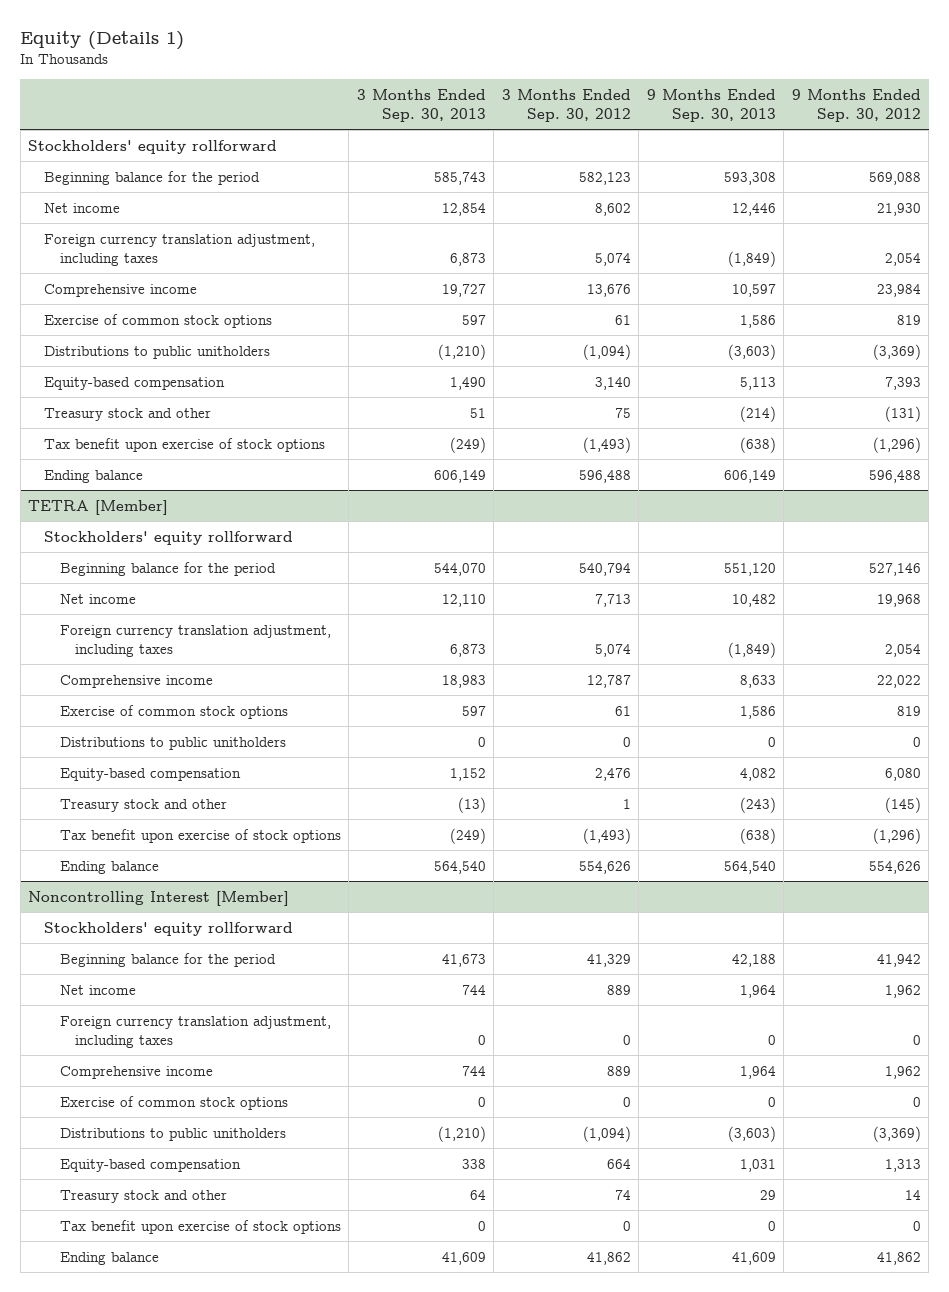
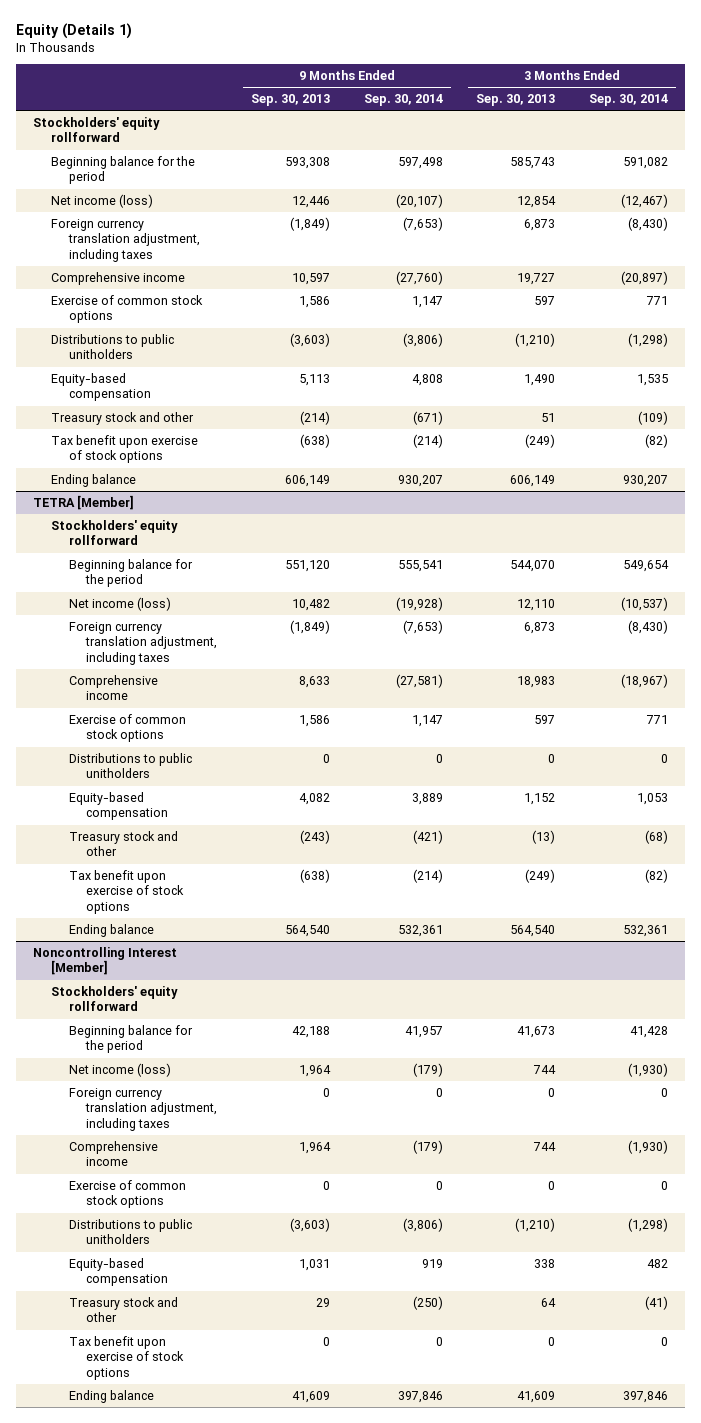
- | 3 Months Ended Sep. 30, 2013 | 3 Months Ended Sep. 30, 2012 | 9 Months Ended Sep. 30, 2013 | 9 Months Ended Sep. 30, 2012
+ | 9 Months Ended Sep. 30, 2013 | 9 Months Ended Sep. 30, 2014 | 3 Months Ended Sep. 30, 2013 | 3 Months Ended Sep. 30, 2014
- Net income | 12,854 | 8,602 | 12,446 | 21,930
+ Net income (loss) | 12,446 | (20,107) | 12,854 | (12,467)
@ TETRA [Member]
- Net income | 12,110 | 7,713 | 10,482 | 19,968
+ Net income (loss) | 10,482 | (19,928) | 12,110 | (10,537)
@ Noncontrolling Interest [Member]
- Net income | 744 | 889 | 1,964 | 1,962
+ Net income (loss) | 1,964 | (179) | 744 | (1,930)

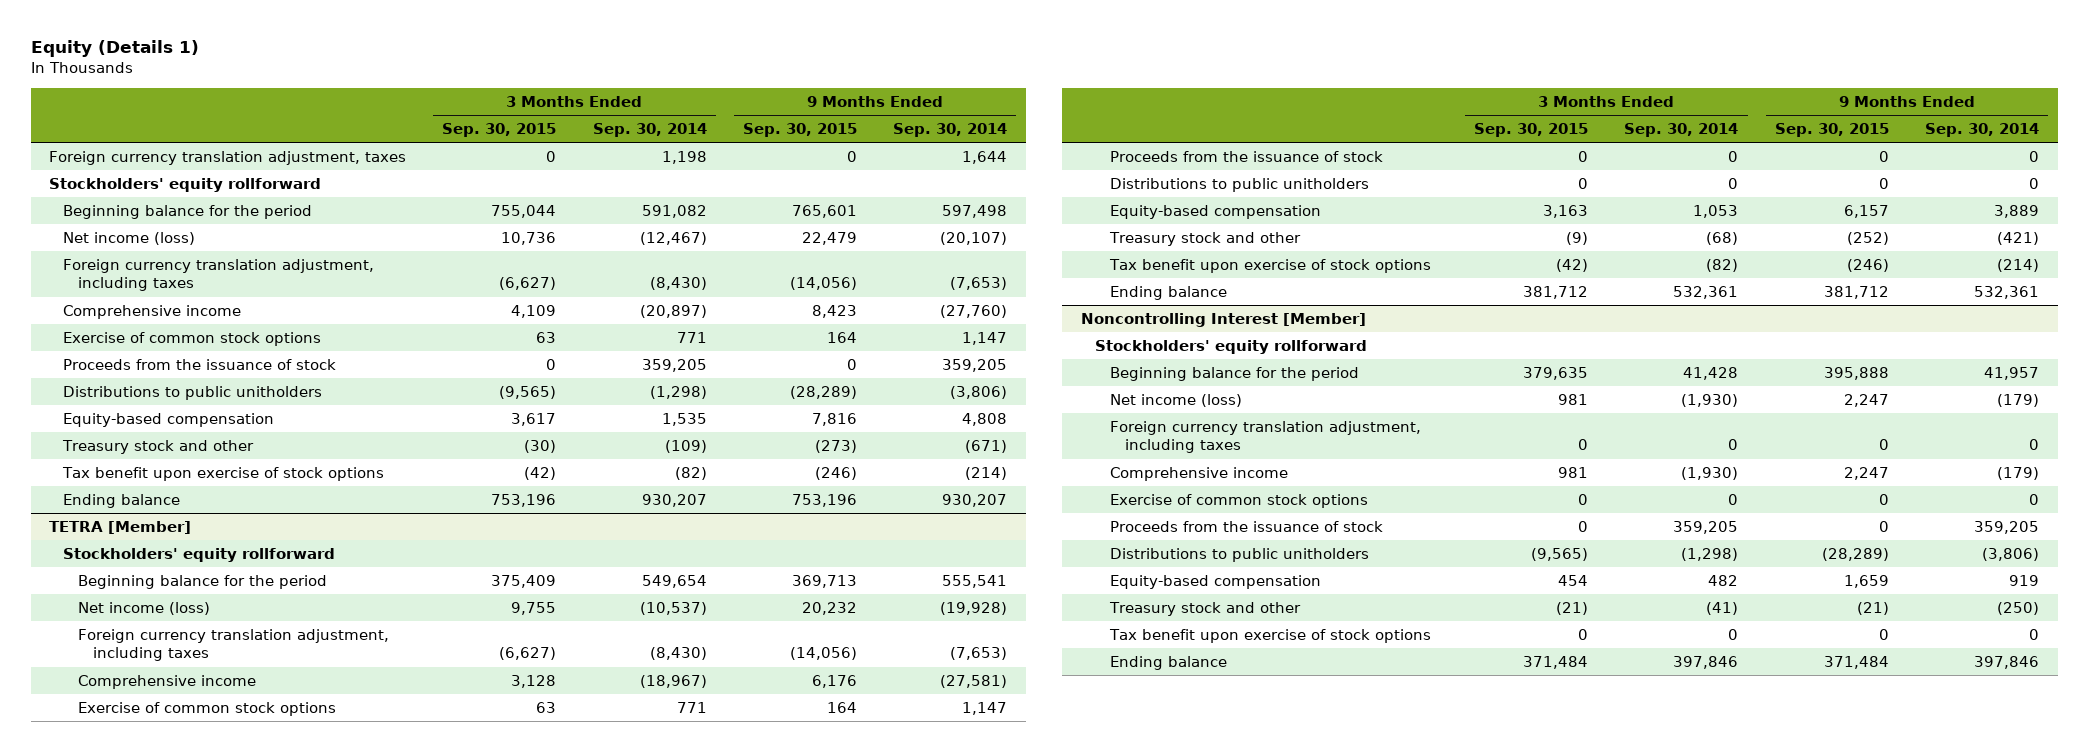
- | 9 Months Ended Sep. 30, 2013 | 9 Months Ended Sep. 30, 2014 | 3 Months Ended Sep. 30, 2013 | 3 Months Ended Sep. 30, 2014
+ | 3 Months Ended Sep. 30, 2015 | 3 Months Ended Sep. 30, 2014 | 9 Months Ended Sep. 30, 2015 | 9 Months Ended Sep. 30, 2014
+ Foreign currency translation adjustment, taxes | 0 | 1,198 | 0 | 1,644
+ Proceeds from the issuance of stock | 0 | 359,205 | 0 | 359,205
@ TETRA [Member]
+ Proceeds from the issuance of stock | 0 | 0 | 0 | 0
@ Noncontrolling Interest [Member]
+ Proceeds from the issuance of stock | 0 | 359,205 | 0 | 359,205

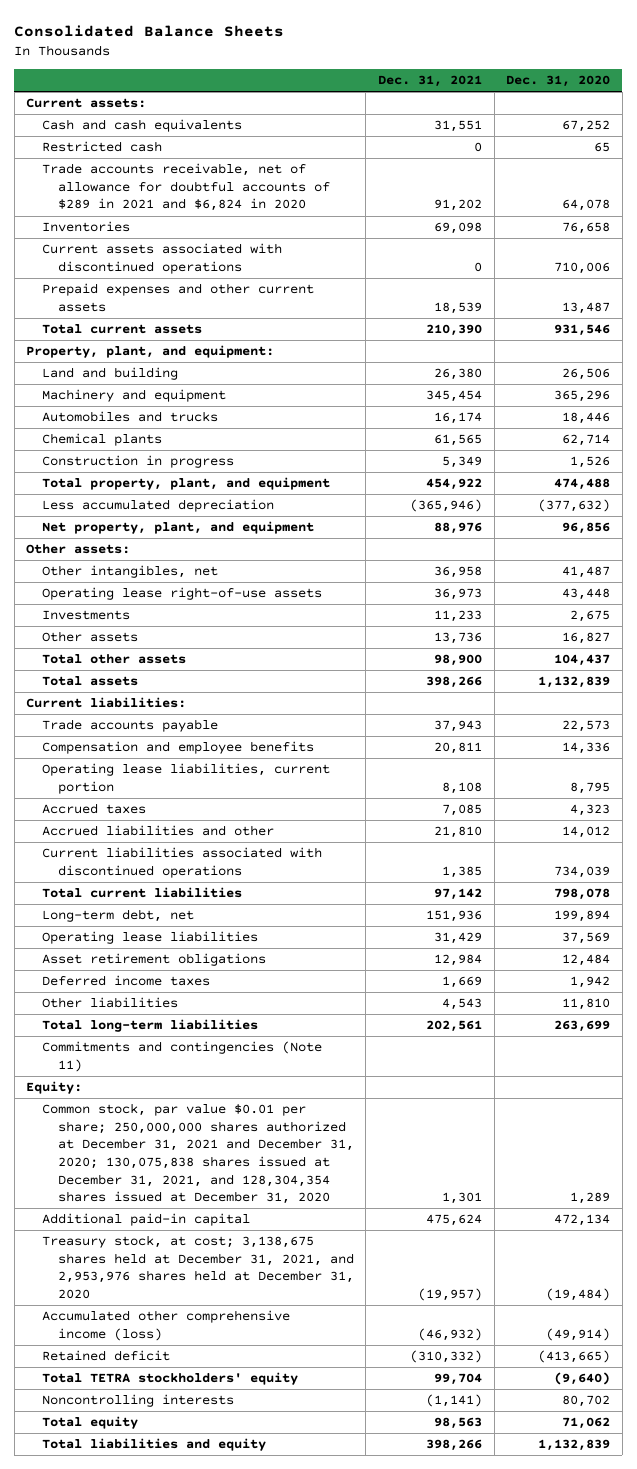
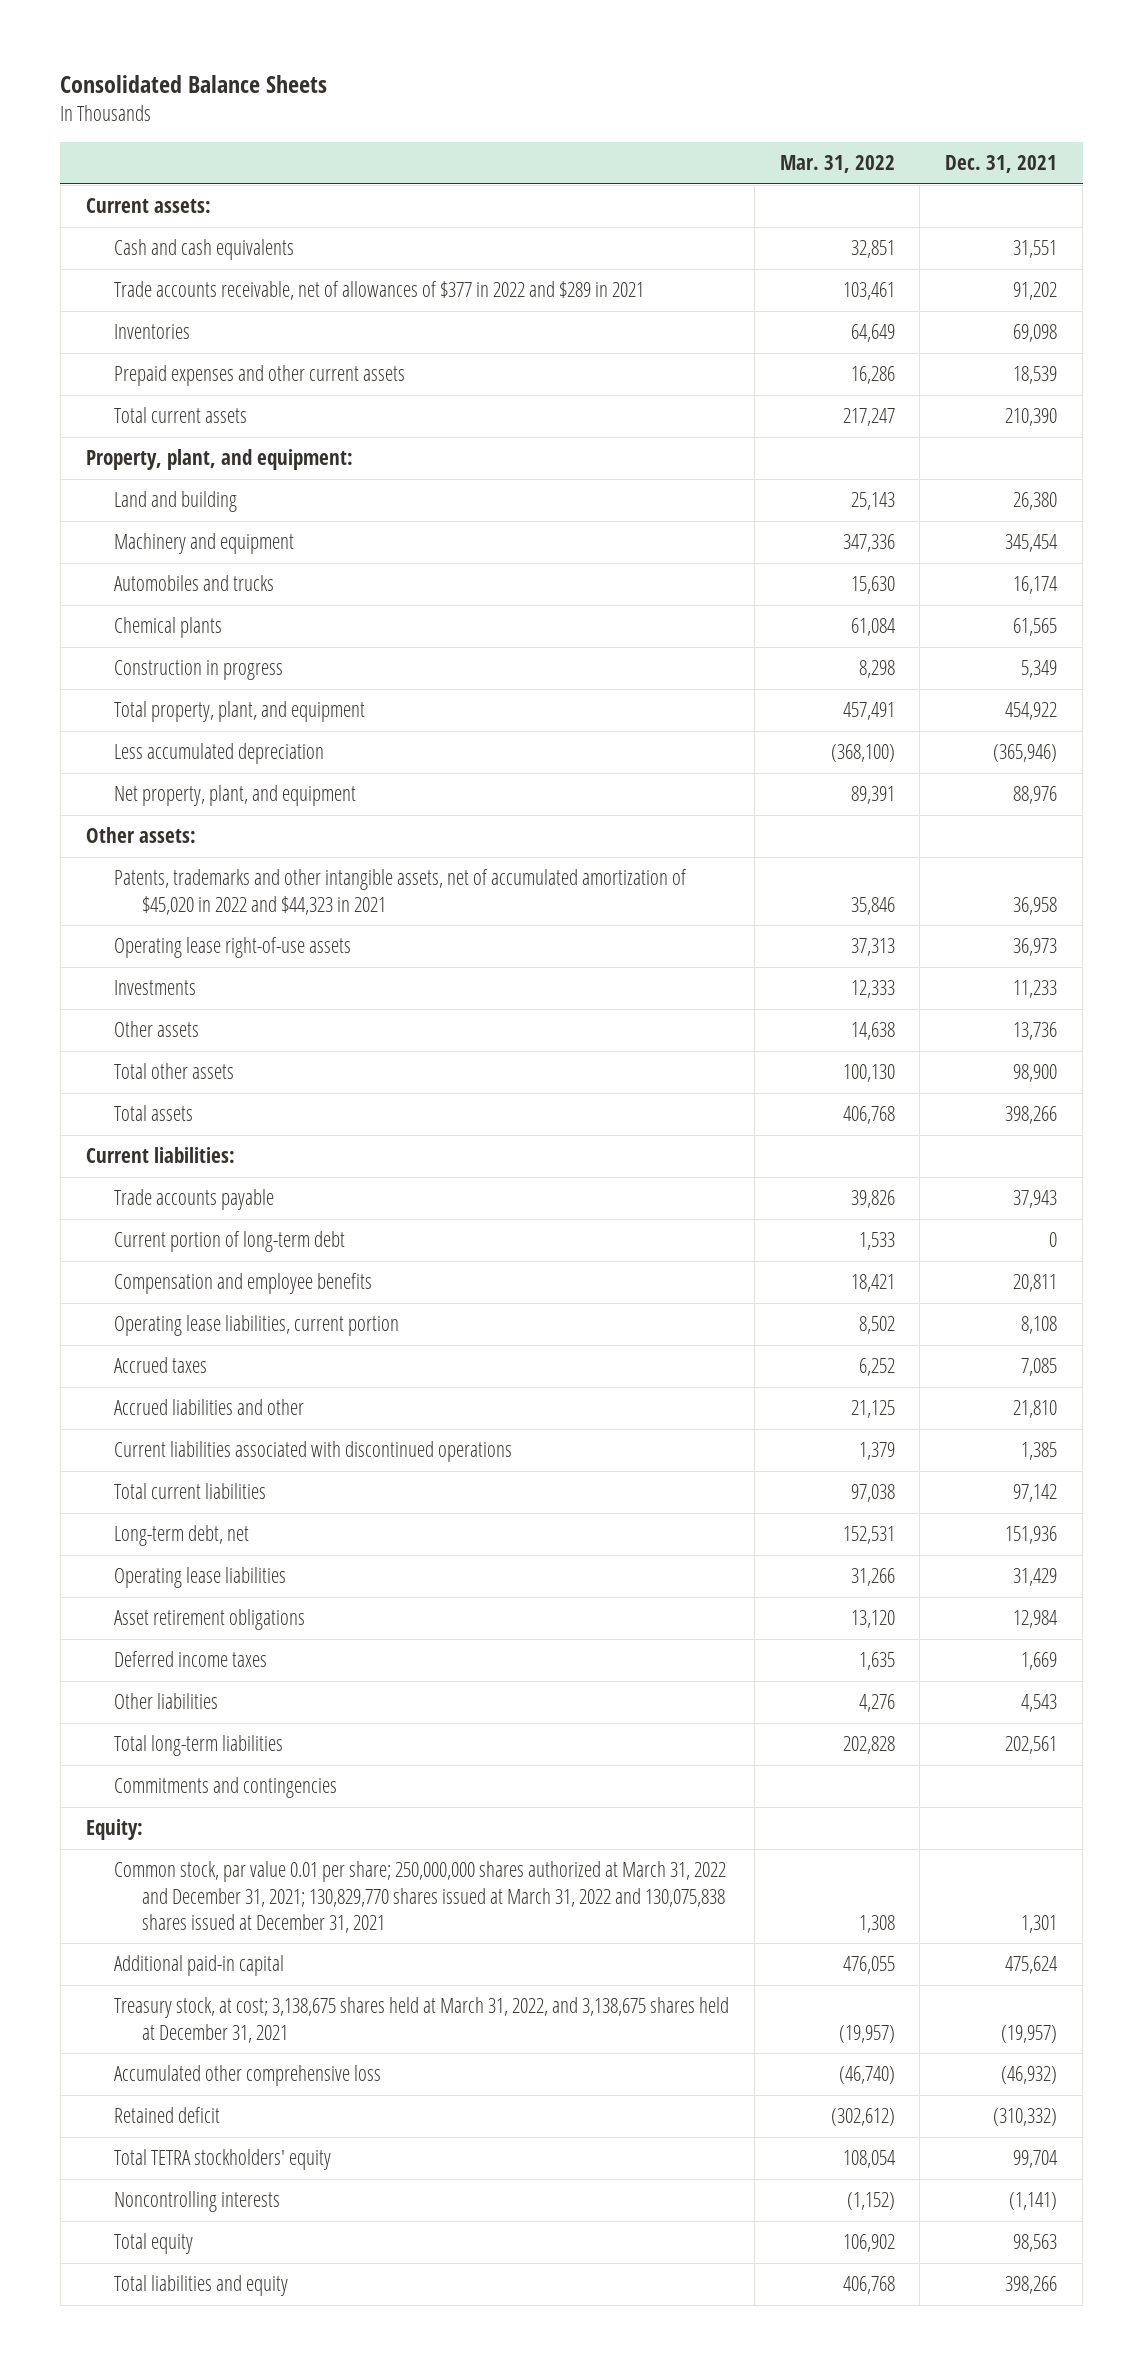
- | Dec. 31, 2021 | Dec. 31, 2020
+ | Mar. 31, 2022 | Dec. 31, 2021
- Restricted cash | 0 | 65
- Trade accounts receivable, net of allowance for doubtful accounts of $289 in 2021 and $6,824 in 2020 | 91,202 | 64,078
+ Trade accounts receivable, net of allowances of $377 in 2022 and $289 in 2021 | 103,461 | 91,202
- Current assets associated with discontinued operations | 0 | 710,006
- Other intangibles, net | 36,958 | 41,487
+ Patents, trademarks and other intangible assets, net of accumulated amortization of $45,020 in 2022 and $44,323 in 2021 | 35,846 | 36,958
+ Current portion of long-term debt | 1,533 | 0
- Commitments and contingencies (Note 11)
+ Commitments and contingencies
- Common stock, par value $0.01 per share; 250,000,000 shares authorized at December 31, 2021 and December 31, 2020; 130,075,838 shares issued at December 31, 2021, and 128,304,354 shares issued at December 31, 2020 | 1,301 | 1,289
+ Common stock, par value 0.01 per share; 250,000,000 shares authorized at March 31, 2022 and December 31, 2021; 130,829,770 shares issued at March 31, 2022 and 130,075,838 shares issued at December 31, 2021 | 1,308 | 1,301
- Treasury stock, at cost; 3,138,675 shares held at December 31, 2021, and 2,953,976 shares held at December 31, 2020 | (19,957) | (19,484)
- Accumulated other comprehensive income (loss) | (46,932) | (49,914)
+ Treasury stock, at cost; 3,138,675 shares held at March 31, 2022, and 3,138,675 shares held at December 31, 2021 | (19,957) | (19,957)
+ Accumulated other comprehensive loss | (46,740) | (46,932)

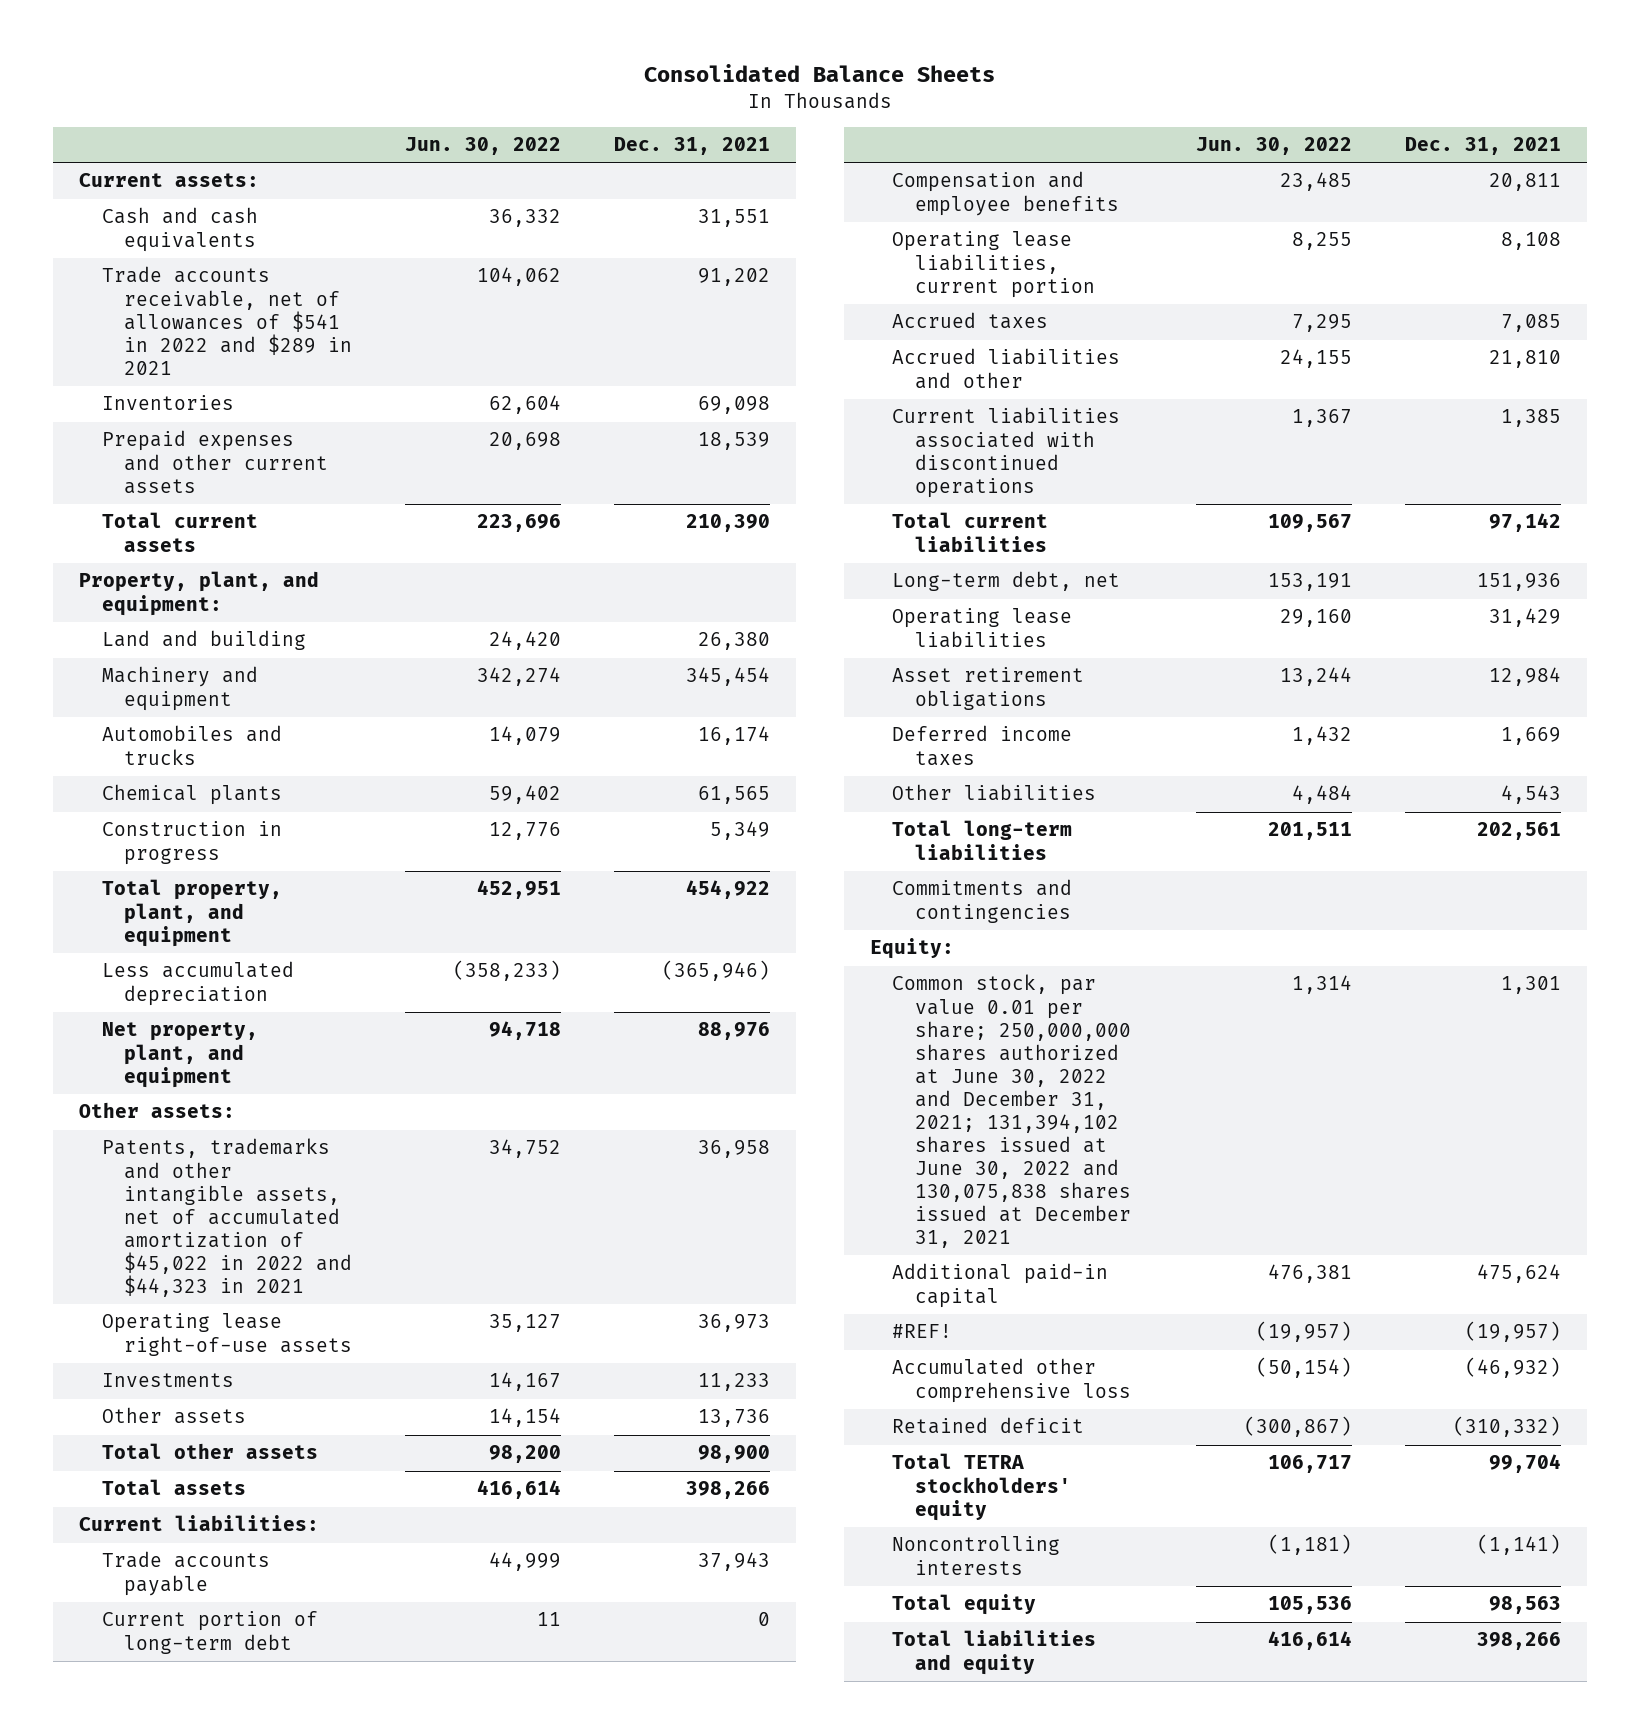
- | Mar. 31, 2022 | Dec. 31, 2021
+ | Jun. 30, 2022 | Dec. 31, 2021
- Trade accounts receivable, net of allowances of $377 in 2022 and $289 in 2021 | 103,461 | 91,202
+ Trade accounts receivable, net of allowances of $541 in 2022 and $289 in 2021 | 104,062 | 91,202
- Patents, trademarks and other intangible assets, net of accumulated amortization of $45,020 in 2022 and $44,323 in 2021 | 35,846 | 36,958
+ Patents, trademarks and other intangible assets, net of accumulated amortization of $45,022 in 2022 and $44,323 in 2021 | 34,752 | 36,958
- Common stock, par value 0.01 per share; 250,000,000 shares authorized at March 31, 2022 and December 31, 2021; 130,829,770 shares issued at March 31, 2022 and 130,075,838 shares issued at December 31, 2021 | 1,308 | 1,301
+ Common stock, par value 0.01 per share; 250,000,000 shares authorized at June 30, 2022 and December 31, 2021; 131,394,102 shares issued at June 30, 2022 and 130,075,838 shares issued at December 31, 2021 | 1,314 | 1,301
- Treasury stock, at cost; 3,138,675 shares held at March 31, 2022, and 3,138,675 shares held at December 31, 2021 | (19,957) | (19,957)
+ #REF! | (19,957) | (19,957)

